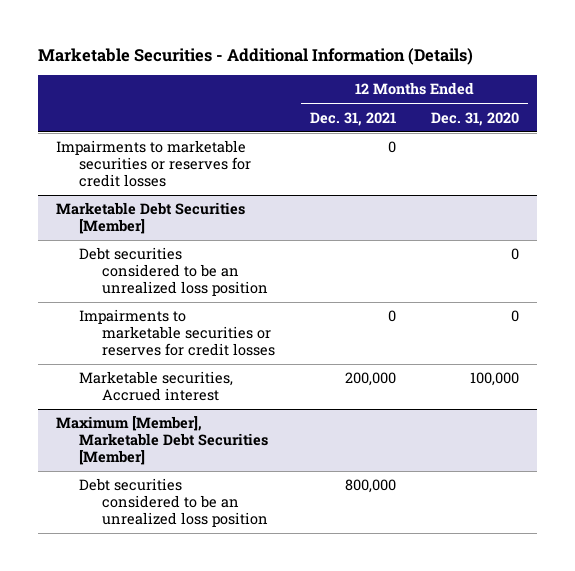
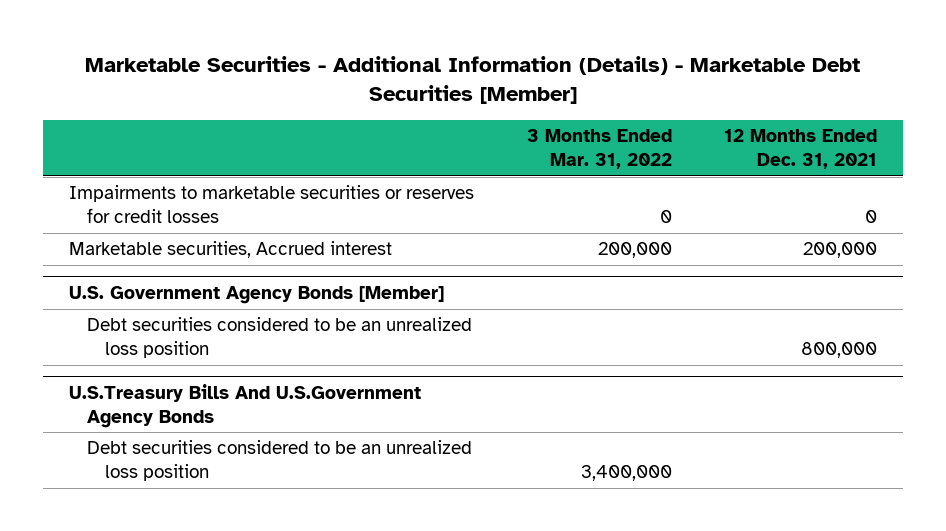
- Marketable Securities - Additional Information (Details)
+ Marketable Securities - Additional Information (Details) - Marketable Debt Securities [Member]
- | 12 Months Ended Dec. 31, 2021 | 12 Months Ended Dec. 31, 2020
+ | 3 Months Ended Mar. 31, 2022 | 12 Months Ended Dec. 31, 2021
- Marketable Debt Securities [Member]
- Debt securities considered to be an unrealized loss position | | 0
- Impairments to marketable securities or reserves for credit losses | 0 | 0
- Maximum [Member], Marketable Debt Securities [Member]
+ U.S. Government Agency Bonds [Member]
+ U.S.Treasury Bills And U.S.Government Agency Bonds
+ Debt securities considered to be an unrealized loss position | 3,400,000 |

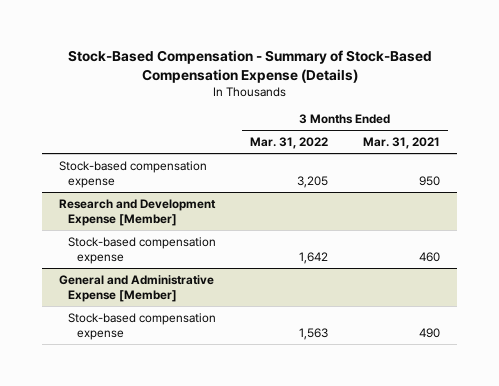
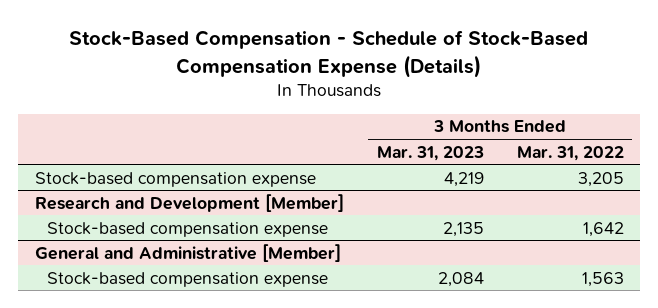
- Stock-Based Compensation - Summary of Stock-Based Compensation Expense (Details)
+ Stock-Based Compensation - Schedule of Stock-Based Compensation Expense (Details)
- | 3 Months Ended Mar. 31, 2022 | 3 Months Ended Mar. 31, 2021
+ | 3 Months Ended Mar. 31, 2023 | 3 Months Ended Mar. 31, 2022
- Research and Development Expense [Member]
+ Research and Development [Member]
- General and Administrative Expense [Member]
+ General and Administrative [Member]

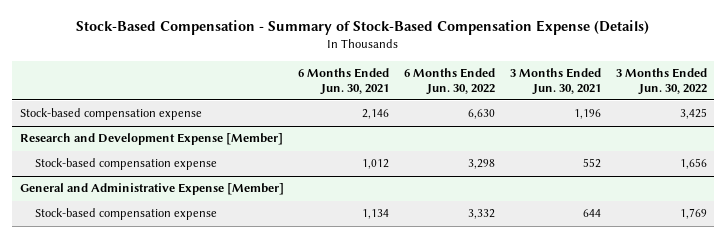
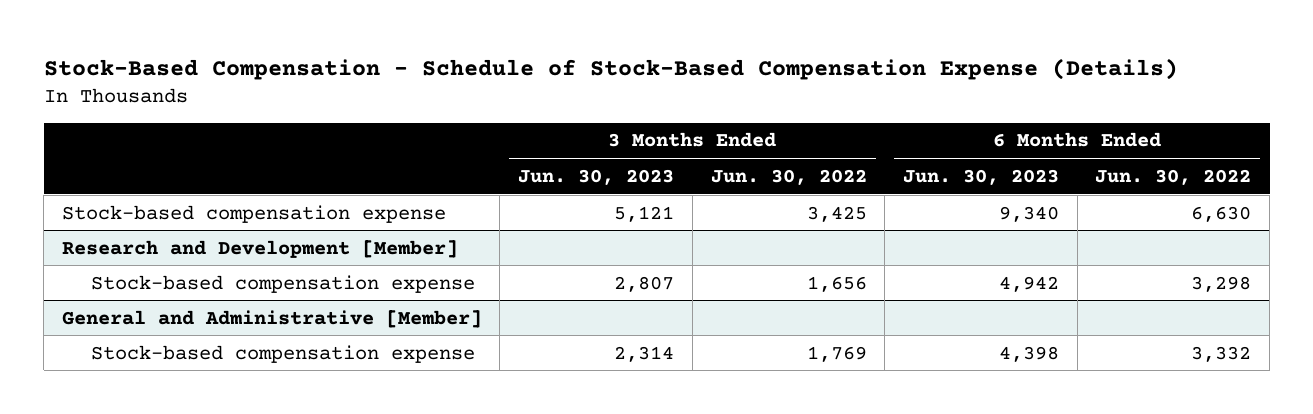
- Stock-Based Compensation - Summary of Stock-Based Compensation Expense (Details)
+ Stock-Based Compensation - Schedule of Stock-Based Compensation Expense (Details)
- | 6 Months Ended Jun. 30, 2021 | 6 Months Ended Jun. 30, 2022 | 3 Months Ended Jun. 30, 2021 | 3 Months Ended Jun. 30, 2022
+ | 3 Months Ended Jun. 30, 2023 | 3 Months Ended Jun. 30, 2022 | 6 Months Ended Jun. 30, 2023 | 6 Months Ended Jun. 30, 2022
- Research and Development Expense [Member]
+ Research and Development [Member]
- General and Administrative Expense [Member]
+ General and Administrative [Member]

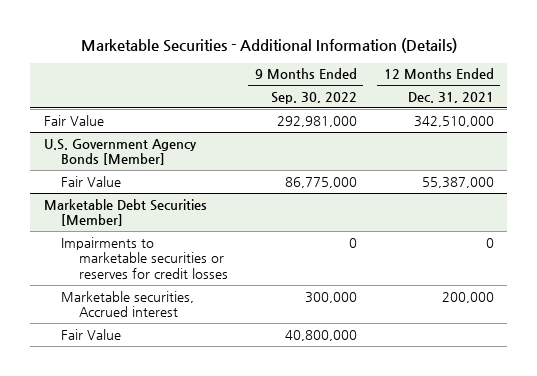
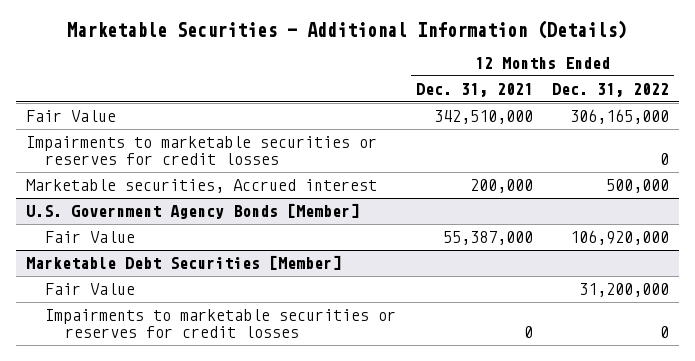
- | 9 Months Ended Sep. 30, 2022 | 12 Months Ended Dec. 31, 2021
+ | 12 Months Ended Dec. 31, 2021 | 12 Months Ended Dec. 31, 2022
+ Impairments to marketable securities or reserves for credit losses | | 0
+ Marketable securities, Accrued interest | 200,000 | 500,000
@ Marketable Debt Securities [Member]
- Marketable securities, Accrued interest | 300,000 | 200,000
moved down: Impairments to marketable securities or reserves for credit losses | 0 | 0

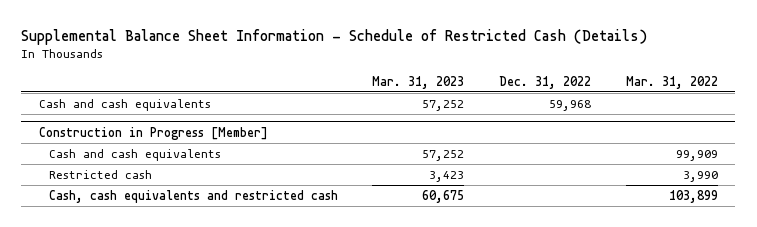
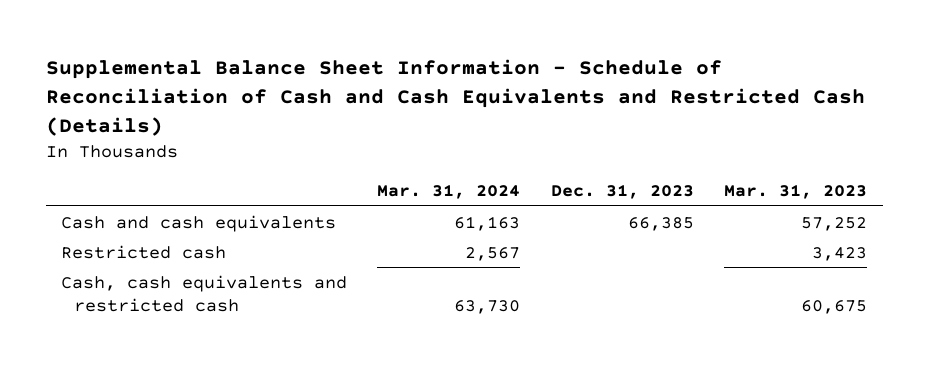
- Supplemental Balance Sheet Information - Schedule of Restricted Cash (Details)
+ Supplemental Balance Sheet Information - Schedule of Reconciliation of Cash and Cash Equivalents and Restricted Cash (Details)
- | Mar. 31, 2023 | Dec. 31, 2022 | Mar. 31, 2022
+ | Mar. 31, 2024 | Dec. 31, 2023 | Mar. 31, 2023
- Construction in Progress [Member]
- Cash and cash equivalents | 57,252 | | 99,909

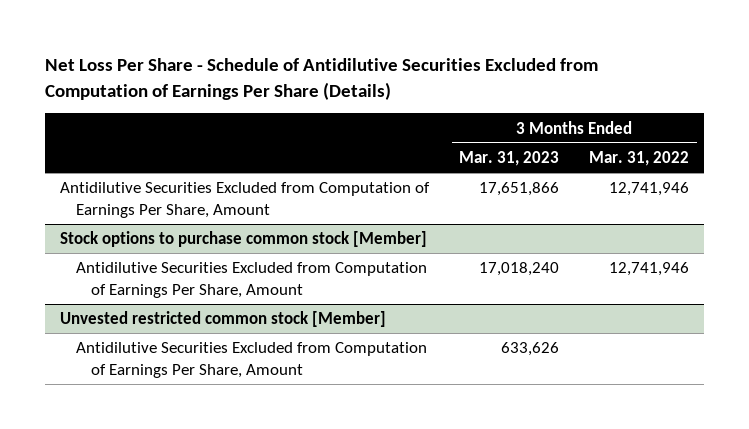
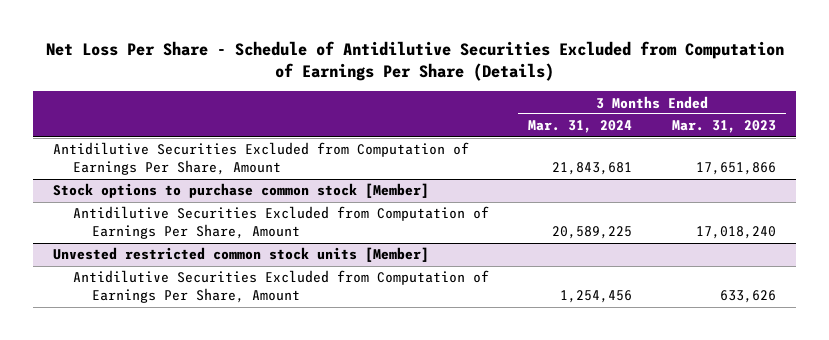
- | 3 Months Ended Mar. 31, 2023 | 3 Months Ended Mar. 31, 2022
+ | 3 Months Ended Mar. 31, 2024 | 3 Months Ended Mar. 31, 2023
- Unvested restricted common stock [Member]
+ Unvested restricted common stock units [Member]

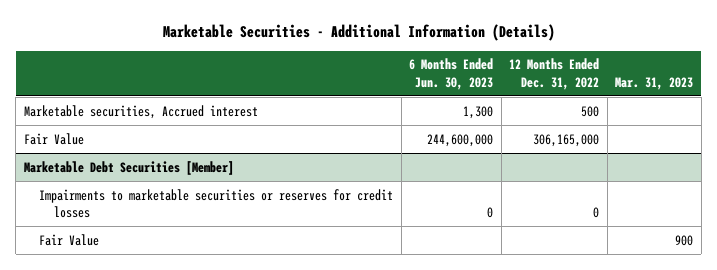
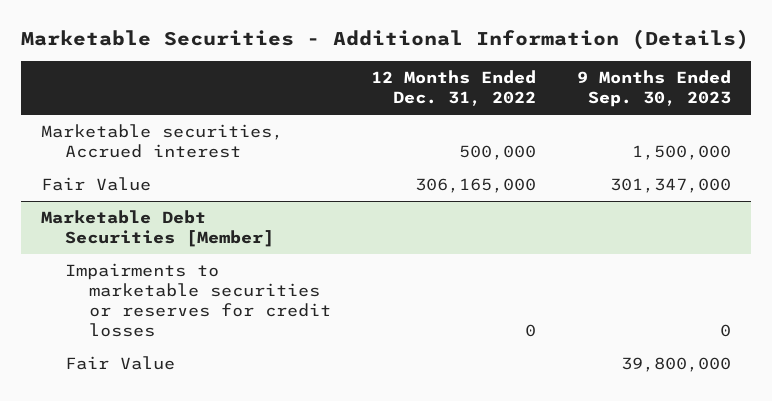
- | 6 Months Ended Jun. 30, 2023 | 12 Months Ended Dec. 31, 2022 | Mar. 31, 2023
+ | 12 Months Ended Dec. 31, 2022 | 9 Months Ended Sep. 30, 2023
- Marketable securities, Accrued interest | 1,300 | 500 |
+ Marketable securities, Accrued interest | 500,000 | 1,500,000

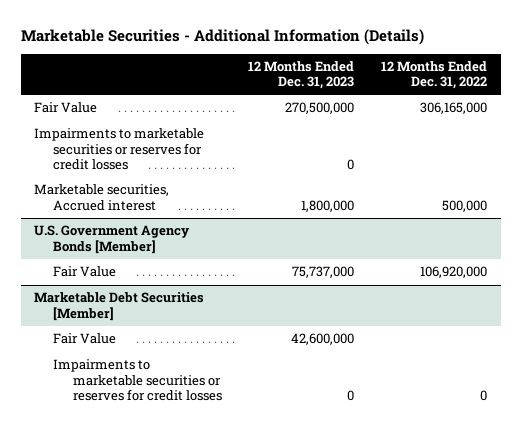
- | 12 Months Ended Dec. 31, 2022 | 9 Months Ended Sep. 30, 2023
+ | 12 Months Ended Dec. 31, 2023 | 12 Months Ended Dec. 31, 2022
+ Impairments to marketable securities or reserves for credit losses | 0 |
moved down: Marketable securities, Accrued interest | 1,800,000 | 500,000
+ U.S. Government Agency Bonds [Member]
+ Fair Value | 75,737,000 | 106,920,000
@ Marketable Debt Securities [Member]
moved down: Impairments to marketable securities or reserves for credit losses | 0 | 0

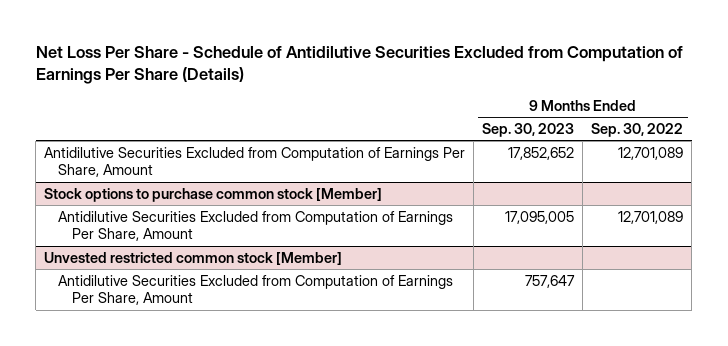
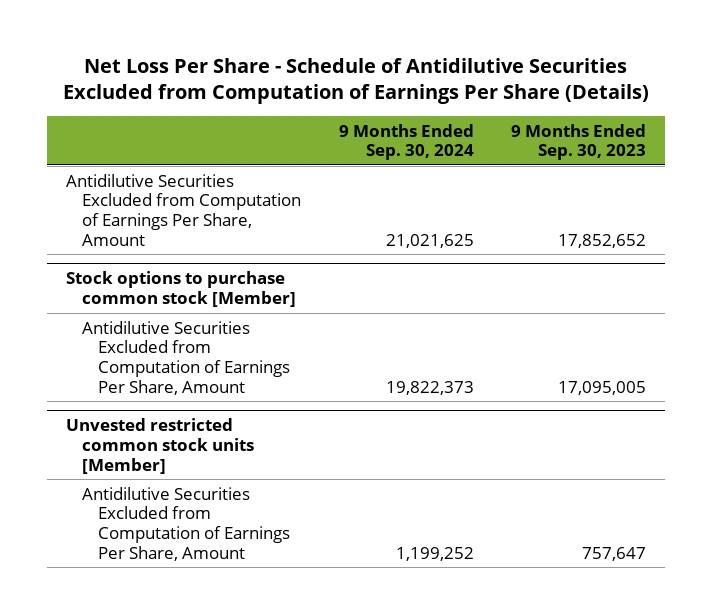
- | 9 Months Ended Sep. 30, 2023 | 9 Months Ended Sep. 30, 2022
+ | 9 Months Ended Sep. 30, 2024 | 9 Months Ended Sep. 30, 2023
- Unvested restricted common stock [Member]
+ Unvested restricted common stock units [Member]

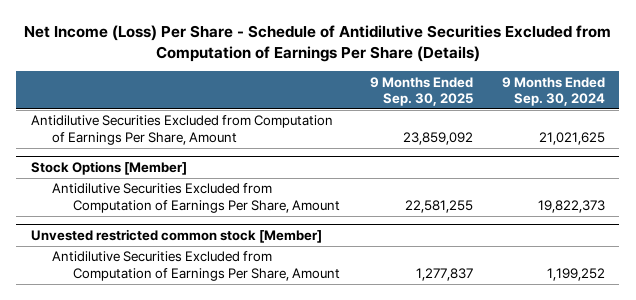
- Net Loss Per Share - Schedule of Antidilutive Securities Excluded from Computation of Earnings Per Share (Details)
+ Net Income (Loss) Per Share - Schedule of Antidilutive Securities Excluded from Computation of Earnings Per Share (Details)
- | 9 Months Ended Sep. 30, 2024 | 9 Months Ended Sep. 30, 2023
+ | 9 Months Ended Sep. 30, 2025 | 9 Months Ended Sep. 30, 2024
- Stock options to purchase common stock [Member]
+ Stock Options [Member]
- Unvested restricted common stock units [Member]
+ Unvested restricted common stock [Member]

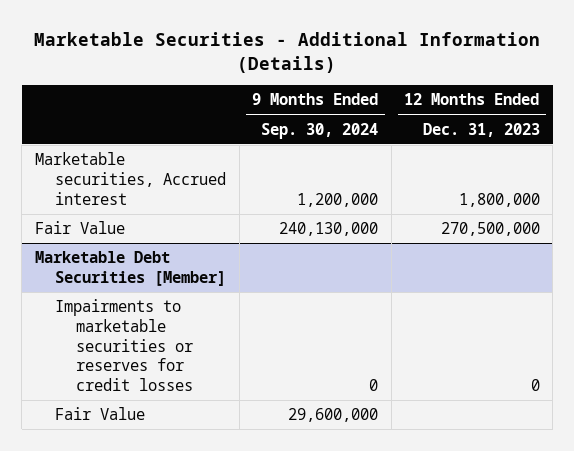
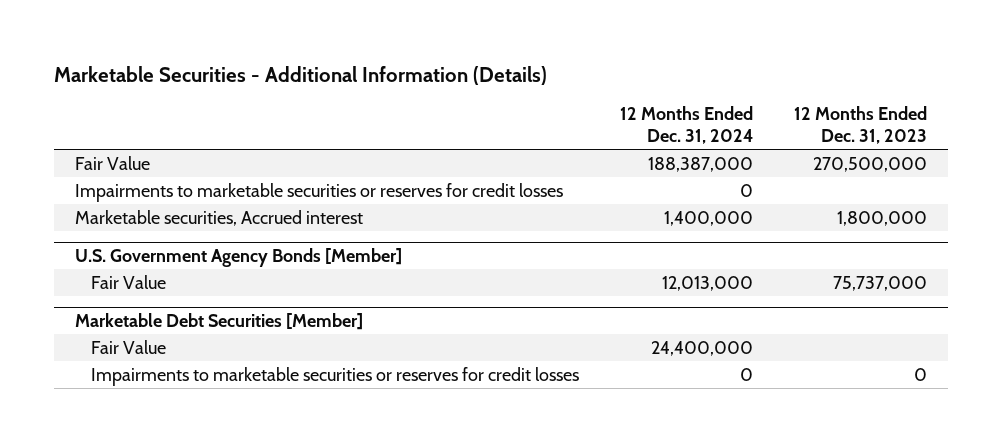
- | 9 Months Ended Sep. 30, 2024 | 12 Months Ended Dec. 31, 2023
+ | 12 Months Ended Dec. 31, 2024 | 12 Months Ended Dec. 31, 2023
+ Impairments to marketable securities or reserves for credit losses | 0 |
moved down: Marketable securities, Accrued interest | 1,400,000 | 1,800,000
+ U.S. Government Agency Bonds [Member]
+ Fair Value | 12,013,000 | 75,737,000
@ Marketable Debt Securities [Member]
moved down: Impairments to marketable securities or reserves for credit losses | 0 | 0

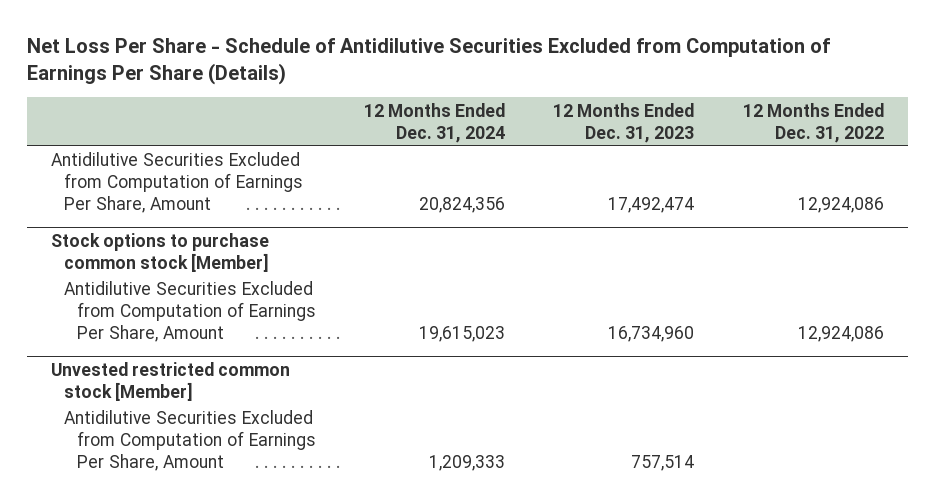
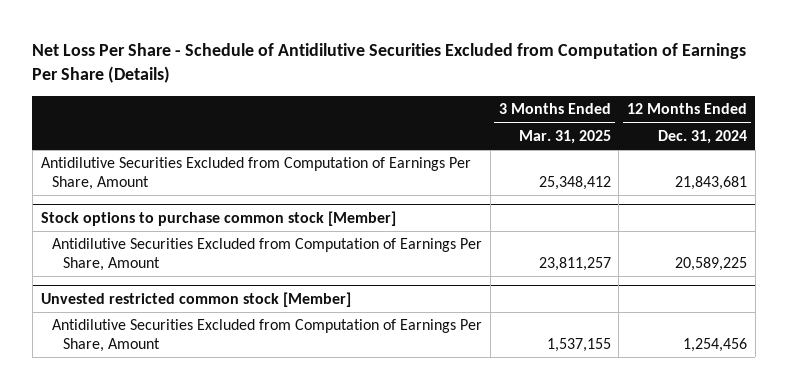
- | 12 Months Ended Dec. 31, 2024 | 12 Months Ended Dec. 31, 2023 | 12 Months Ended Dec. 31, 2022
+ | 3 Months Ended Mar. 31, 2025 | 12 Months Ended Dec. 31, 2024
- Antidilutive Securities Excluded from Computation of Earnings Per Share, Amount | 20,824,356 | 17,492,474 | 12,924,086
+ Antidilutive Securities Excluded from Computation of Earnings Per Share, Amount | 25,348,412 | 21,843,681
@ Stock options to purchase common stock [Member]
- Antidilutive Securities Excluded from Computation of Earnings Per Share, Amount | 19,615,023 | 16,734,960 | 12,924,086
+ Antidilutive Securities Excluded from Computation of Earnings Per Share, Amount | 23,811,257 | 20,589,225
@ Unvested restricted common stock [Member]
- Antidilutive Securities Excluded from Computation of Earnings Per Share, Amount | 1,209,333 | 757,514 |
+ Antidilutive Securities Excluded from Computation of Earnings Per Share, Amount | 1,537,155 | 1,254,456

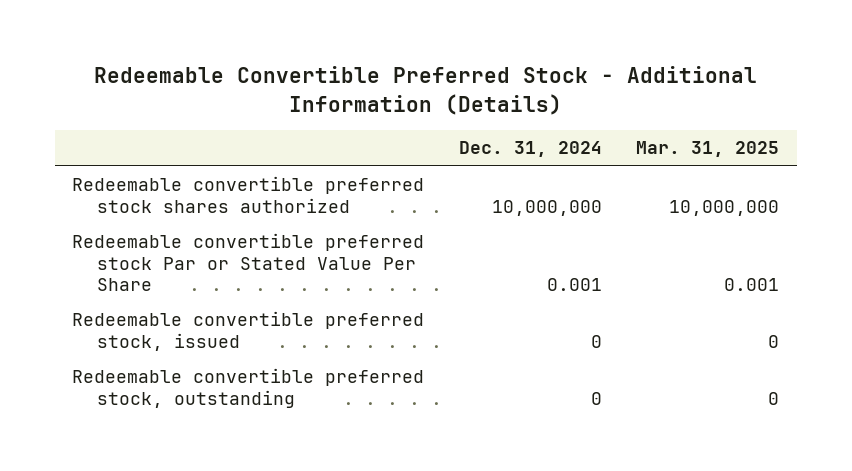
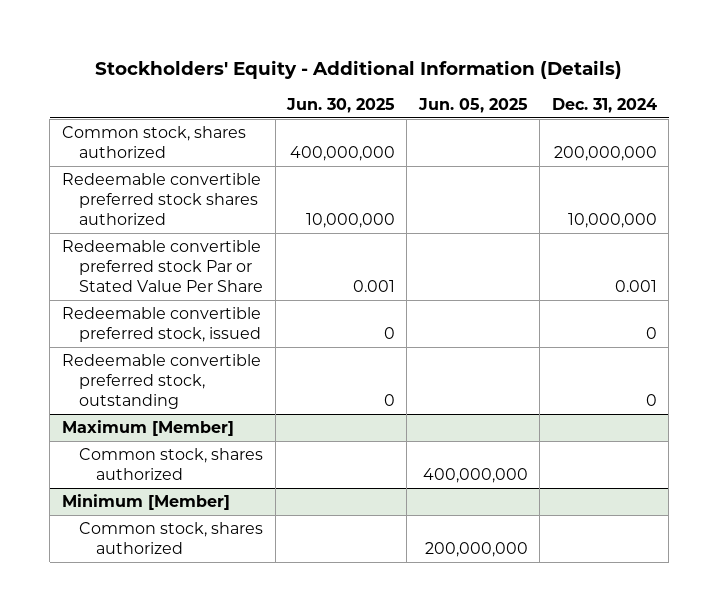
- Redeemable Convertible Preferred Stock - Additional Information (Details)
+ Stockholders' Equity - Additional Information (Details)
- | Dec. 31, 2024 | Mar. 31, 2025
+ | Jun. 30, 2025 | Jun. 05, 2025 | Dec. 31, 2024
+ Common stock, shares authorized | 400,000,000 | | 200,000,000
+ Maximum [Member]
+ Common stock, shares authorized | | 400,000,000 |
+ Minimum [Member]
+ Common stock, shares authorized | | 200,000,000 |

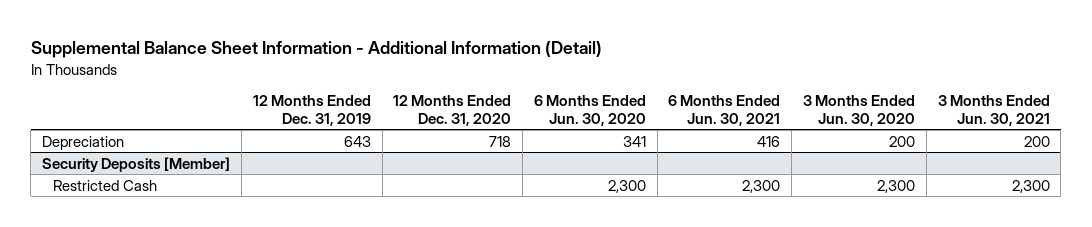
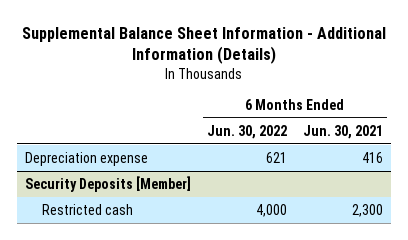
- Supplemental Balance Sheet Information - Additional Information (Detail)
+ Supplemental Balance Sheet Information - Additional Information (Details)
- | 12 Months Ended Dec. 31, 2019 | 12 Months Ended Dec. 31, 2020 | 6 Months Ended Jun. 30, 2020 | 6 Months Ended Jun. 30, 2021 | 3 Months Ended Jun. 30, 2020 | 3 Months Ended Jun. 30, 2021
+ | 6 Months Ended Jun. 30, 2022 | 6 Months Ended Jun. 30, 2021
- Depreciation | 643 | 718 | 341 | 416 | 200 | 200
+ Depreciation expense | 621 | 416
@ Security Deposits [Member]
- Restricted Cash | | | 2,300 | 2,300 | 2,300 | 2,300
+ Restricted cash | 4,000 | 2,300

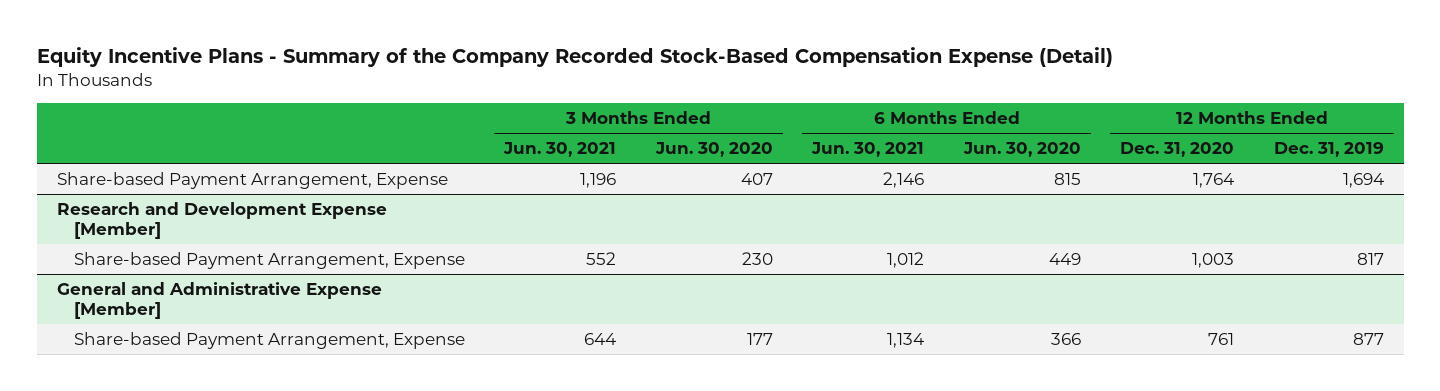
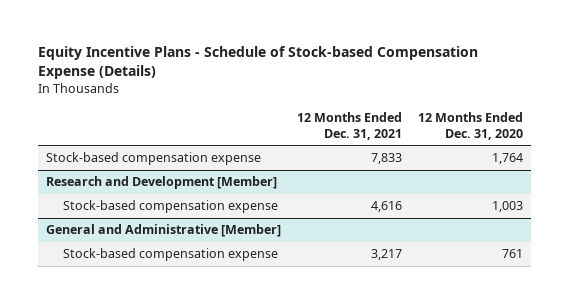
- Equity Incentive Plans - Summary of the Company Recorded Stock-Based Compensation Expense (Detail)
+ Equity Incentive Plans - Schedule of Stock-based Compensation Expense (Details)
- | 3 Months Ended Jun. 30, 2021 | 3 Months Ended Jun. 30, 2020 | 6 Months Ended Jun. 30, 2021 | 6 Months Ended Jun. 30, 2020 | 12 Months Ended Dec. 31, 2020 | 12 Months Ended Dec. 31, 2019
+ | 12 Months Ended Dec. 31, 2021 | 12 Months Ended Dec. 31, 2020
- Share-based Payment Arrangement, Expense | 1,196 | 407 | 2,146 | 815 | 1,764 | 1,694
- Research and Development Expense [Member]
- Share-based Payment Arrangement, Expense | 552 | 230 | 1,012 | 449 | 1,003 | 817
- General and Administrative Expense [Member]
- Share-based Payment Arrangement, Expense | 644 | 177 | 1,134 | 366 | 761 | 877
+ Stock-based compensation expense | 7,833 | 1,764
+ Research and Development [Member]
+ Stock-based compensation expense | 4,616 | 1,003
+ General and Administrative [Member]
+ Stock-based compensation expense | 3,217 | 761

